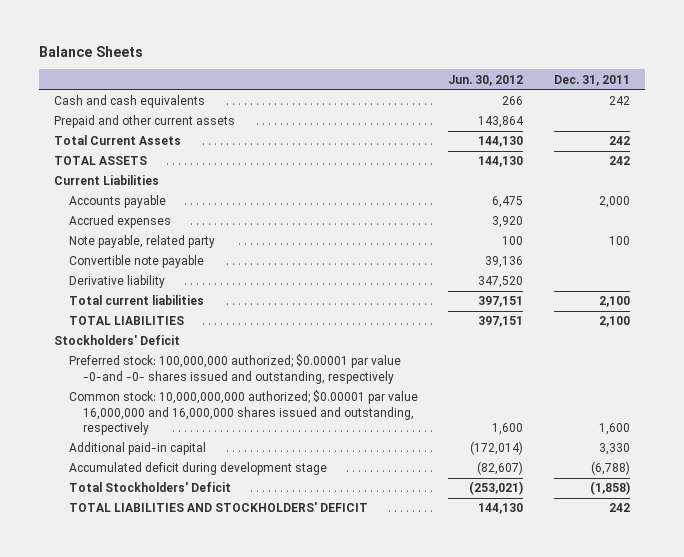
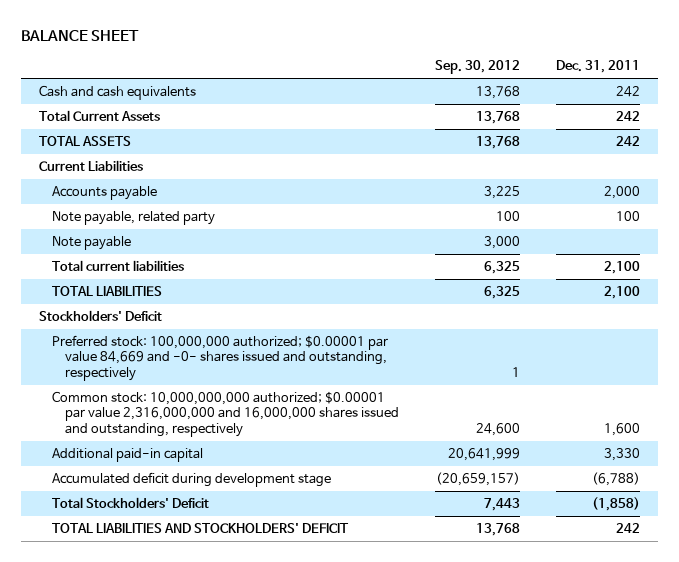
- Balance Sheets
+ BALANCE SHEET
- | Jun. 30, 2012 | Dec. 31, 2011
+ | Sep. 30, 2012 | Dec. 31, 2011
- Prepaid and other current assets | 143,864 |
- Accrued expenses | 3,920 |
- Convertible note payable | 39,136 |
- Derivative liability | 347,520 |
+ Note payable | 3,000 |
- Preferred stock: 100,000,000 authorized; $0.00001 par value -0-and -0- shares issued and outstanding, respectively
- Common stock: 10,000,000,000 authorized; $0.00001 par value 16,000,000 and 16,000,000 shares issued and outstanding, respectively | 1,600 | 1,600
+ Preferred stock: 100,000,000 authorized; $0.00001 par value 84,669 and -0- shares issued and outstanding, respectively | 1 |
+ Common stock: 10,000,000,000 authorized; $0.00001 par value 2,316,000,000 and 16,000,000 shares issued and outstanding, respectively | 24,600 | 1,600

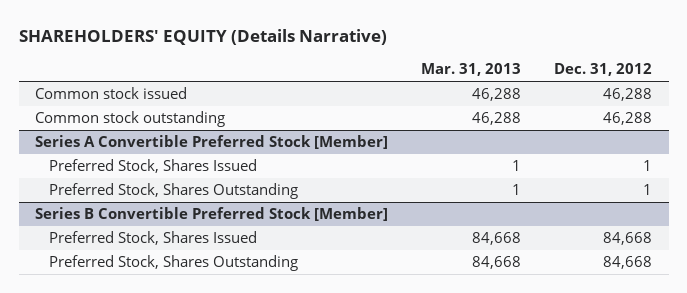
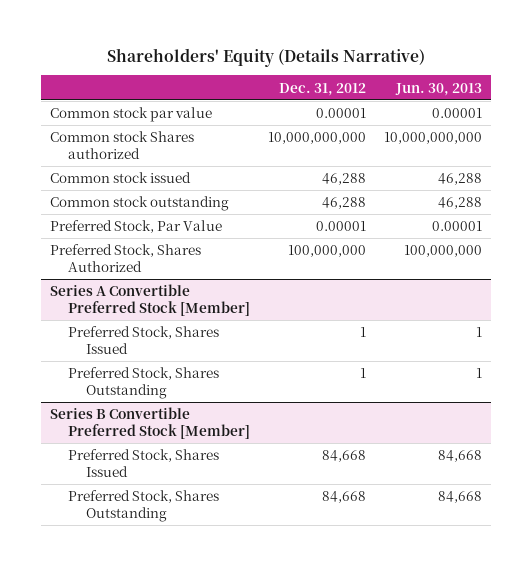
- SHAREHOLDERS' EQUITY (Details Narrative)
+ Shareholders' Equity (Details Narrative)
- | Mar. 31, 2013 | Dec. 31, 2012
+ | Dec. 31, 2012 | Jun. 30, 2013
+ Common stock par value | 0.00001 | 0.00001
+ Common stock Shares authorized | 10,000,000,000 | 10,000,000,000
+ Preferred Stock, Par Value | 0.00001 | 0.00001
+ Preferred Stock, Shares Authorized | 100,000,000 | 100,000,000

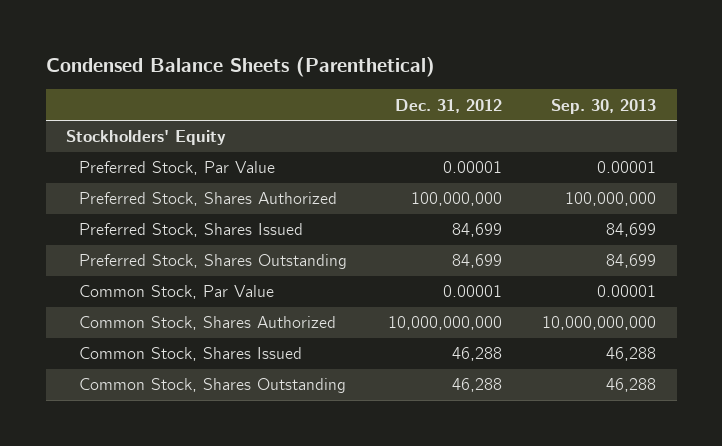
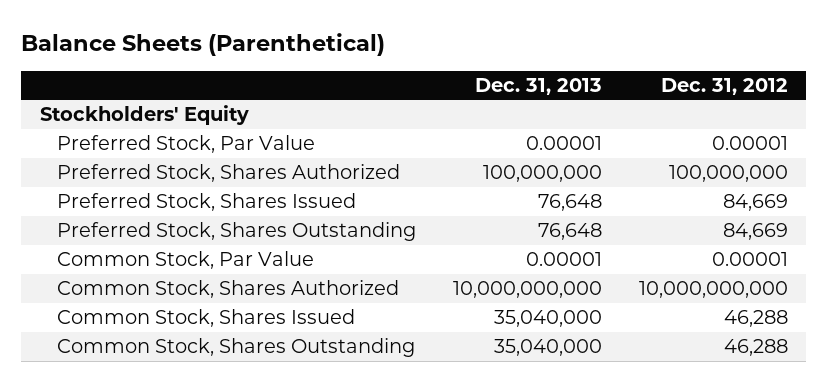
- Condensed Balance Sheets (Parenthetical)
+ Balance Sheets (Parenthetical)
- | Dec. 31, 2012 | Sep. 30, 2013
+ | Dec. 31, 2013 | Dec. 31, 2012
- Preferred Stock, Shares Issued | 84,699 | 84,699
- Preferred Stock, Shares Outstanding | 84,699 | 84,699
+ Preferred Stock, Shares Issued | 76,648 | 84,669
+ Preferred Stock, Shares Outstanding | 76,648 | 84,669

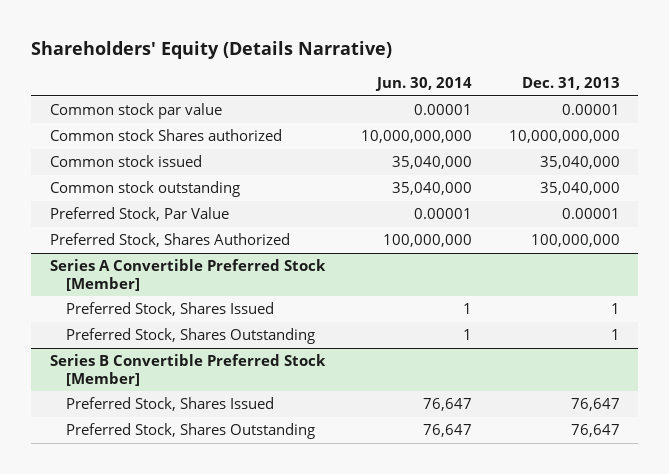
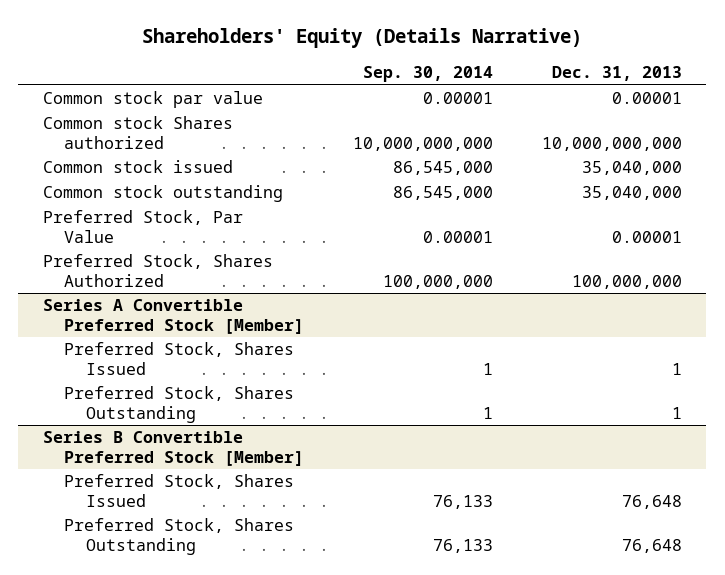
- | Jun. 30, 2014 | Dec. 31, 2013
+ | Sep. 30, 2014 | Dec. 31, 2013
@ Series B Convertible Preferred Stock [Member]
- Preferred Stock, Shares Issued | 76,647 | 76,647
- Preferred Stock, Shares Outstanding | 76,647 | 76,647
+ Preferred Stock, Shares Issued | 76,133 | 76,648
+ Preferred Stock, Shares Outstanding | 76,133 | 76,648

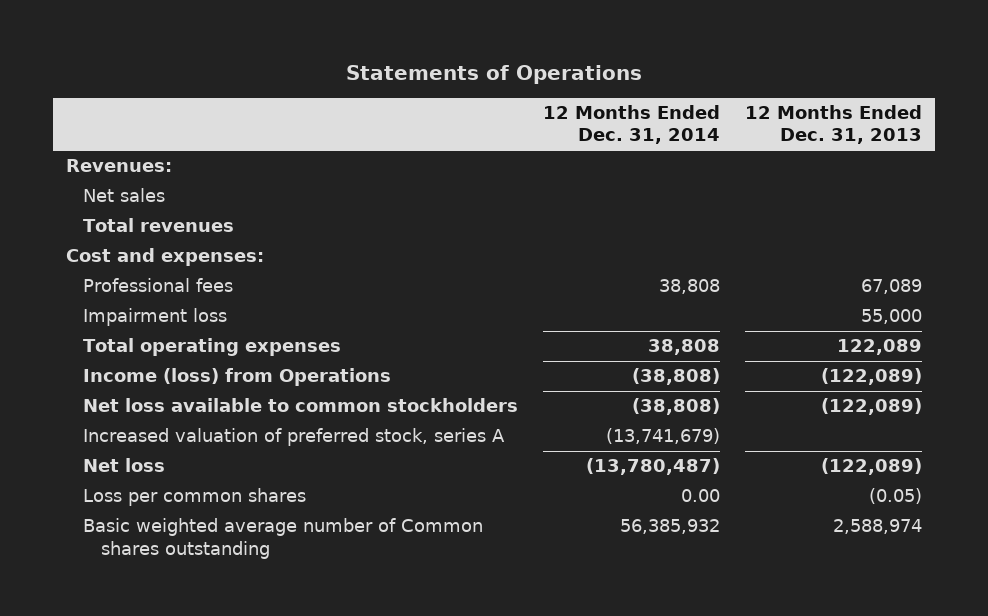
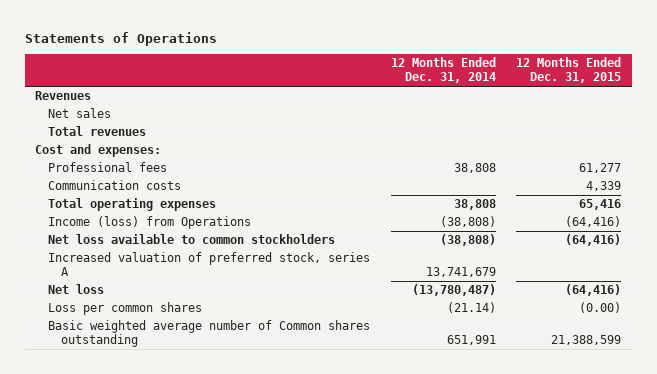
- | 12 Months Ended Dec. 31, 2014 | 12 Months Ended Dec. 31, 2013
+ | 12 Months Ended Dec. 31, 2014 | 12 Months Ended Dec. 31, 2015
- Revenues:
+ Revenues
- Impairment loss | | 55,000
+ Communication costs | | 4,339
- Increased valuation of preferred stock, series A | (13,741,679) |
+ Increased valuation of preferred stock, series A | 13,741,679 |
- Loss per common shares | 0.00 | (0.05)
- Basic weighted average number of Common shares outstanding | 56,385,932 | 2,588,974
+ Loss per common shares | (21.14) | (0.00)
+ Basic weighted average number of Common shares outstanding | 651,991 | 21,388,599

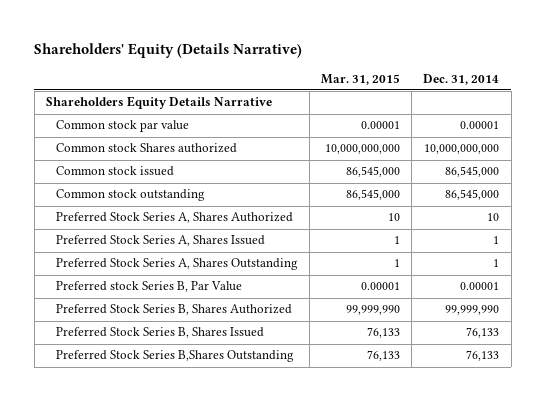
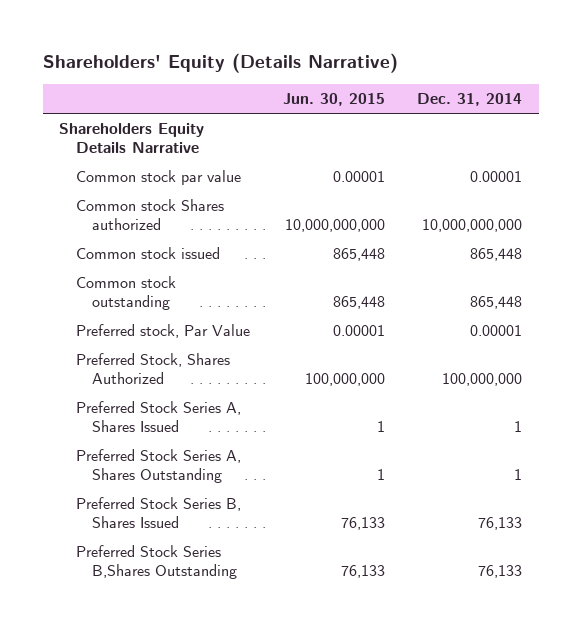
- | Mar. 31, 2015 | Dec. 31, 2014
+ | Jun. 30, 2015 | Dec. 31, 2014
- Common stock issued | 86,545,000 | 86,545,000
- Common stock outstanding | 86,545,000 | 86,545,000
- Preferred Stock Series A, Shares Authorized | 10 | 10
+ Common stock issued | 865,448 | 865,448
+ Common stock outstanding | 865,448 | 865,448
+ Preferred stock, Par Value | 0.00001 | 0.00001
+ Preferred Stock, Shares Authorized | 100,000,000 | 100,000,000
- Preferred stock Series B, Par Value | 0.00001 | 0.00001
- Preferred Stock Series B, Shares Authorized | 99,999,990 | 99,999,990

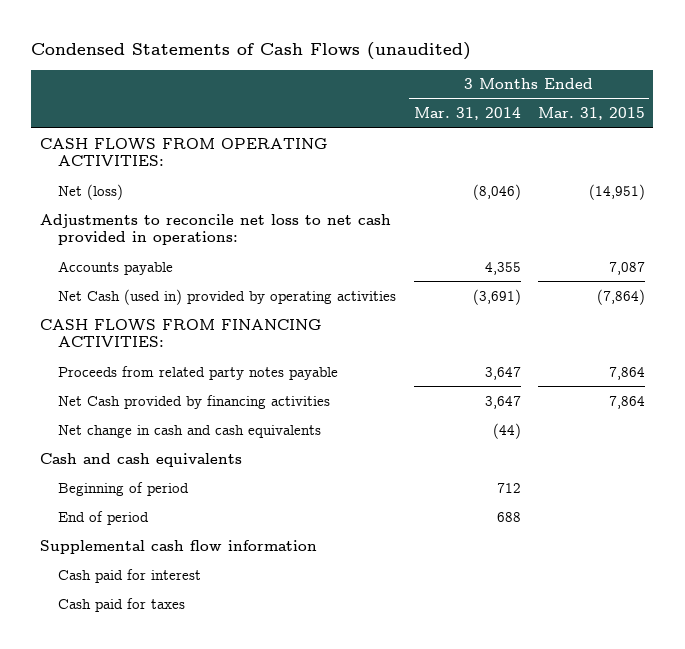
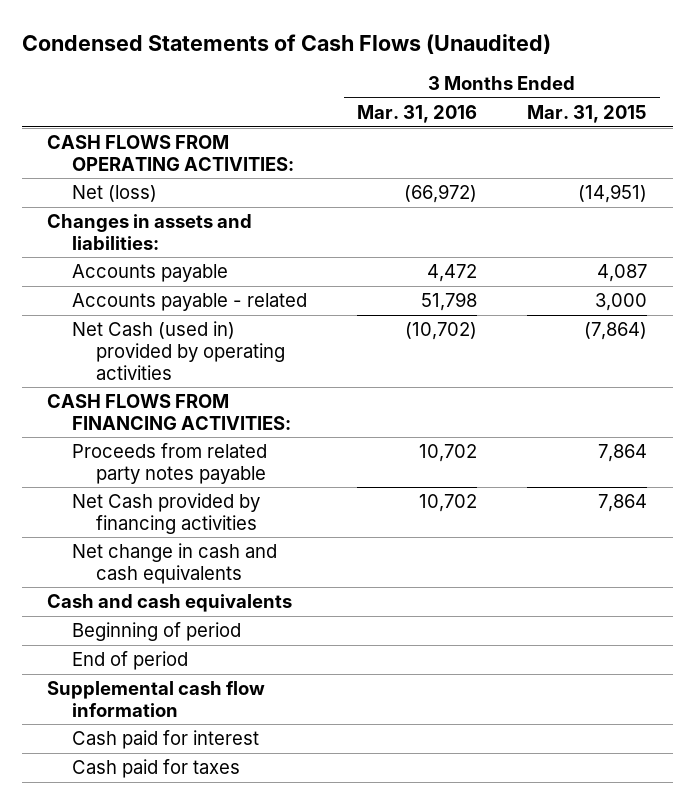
- Condensed Statements of Cash Flows (unaudited)
+ Condensed Statements of Cash Flows (Unaudited)
- | 3 Months Ended Mar. 31, 2014 | 3 Months Ended Mar. 31, 2015
+ | 3 Months Ended Mar. 31, 2016 | 3 Months Ended Mar. 31, 2015
- Adjustments to reconcile net loss to net cash provided in operations:
- Accounts payable | 4,355 | 7,087
+ Changes in assets and liabilities:
+ Accounts payable | 4,472 | 4,087
+ Accounts payable - related | 51,798 | 3,000

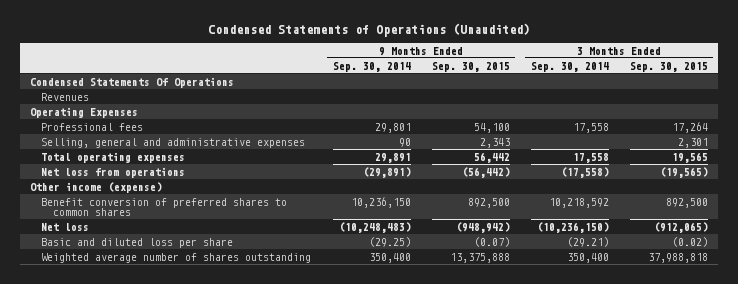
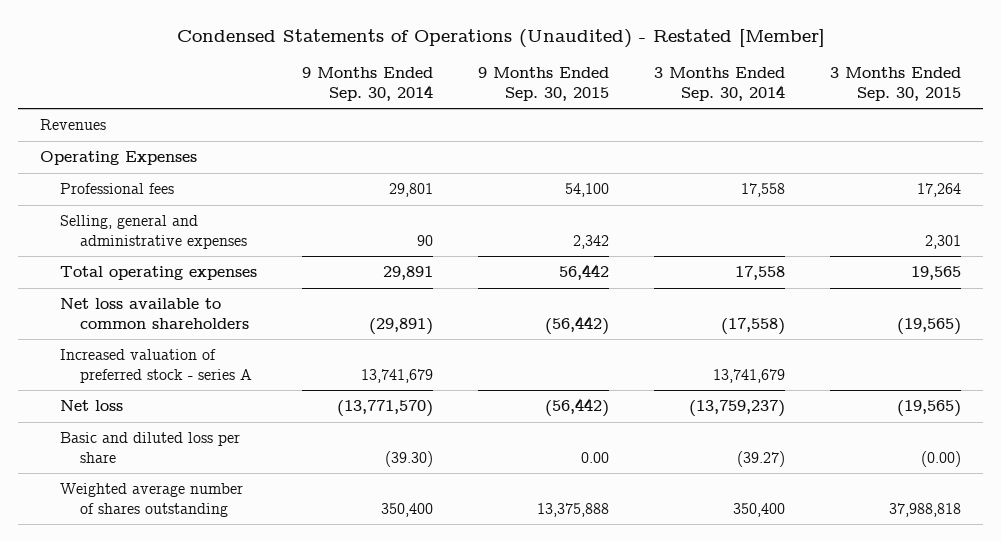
- Condensed Statements of Operations (Unaudited)
+ Condensed Statements of Operations (Unaudited) - Restated [Member]
- Condensed Statements Of Operations
- Selling, general and administrative expenses | 90 | 2,343 | | 2,301
+ Selling, general and administrative expenses | 90 | 2,342 | | 2,301
- Net loss from operations | (29,891) | (56,442) | (17,558) | (19,565)
- Other income (expense)
- Benefit conversion of preferred shares to common shares | 10,236,150 | 892,500 | 10,218,592 | 892,500
- Net loss | (10,248,483) | (948,942) | (10,236,150) | (912,065)
- Basic and diluted loss per share | (29.25) | (0.07) | (29.21) | (0.02)
+ Net loss available to common shareholders | (29,891) | (56,442) | (17,558) | (19,565)
+ Increased valuation of preferred stock - series A | 13,741,679 | | 13,741,679 |
+ Net loss | (13,771,570) | (56,442) | (13,759,237) | (19,565)
+ Basic and diluted loss per share | (39.30) | 0.00 | (39.27) | (0.00)

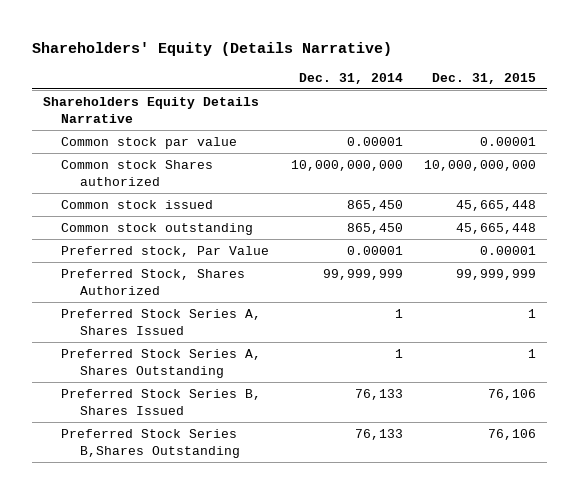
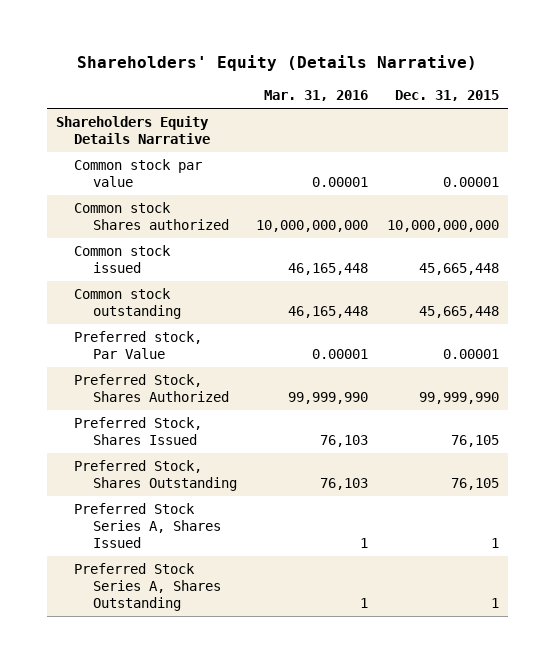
- | Dec. 31, 2014 | Dec. 31, 2015
+ | Mar. 31, 2016 | Dec. 31, 2015
- Preferred Stock, Shares Authorized | 99,999,999 | 99,999,999
+ Preferred Stock, Shares Authorized | 99,999,990 | 99,999,990
+ Preferred Stock, Shares Issued | 76,103 | 76,105
+ Preferred Stock, Shares Outstanding | 76,103 | 76,105
- Preferred Stock Series B, Shares Issued | 76,133 | 76,106
- Preferred Stock Series B,Shares Outstanding | 76,133 | 76,106

